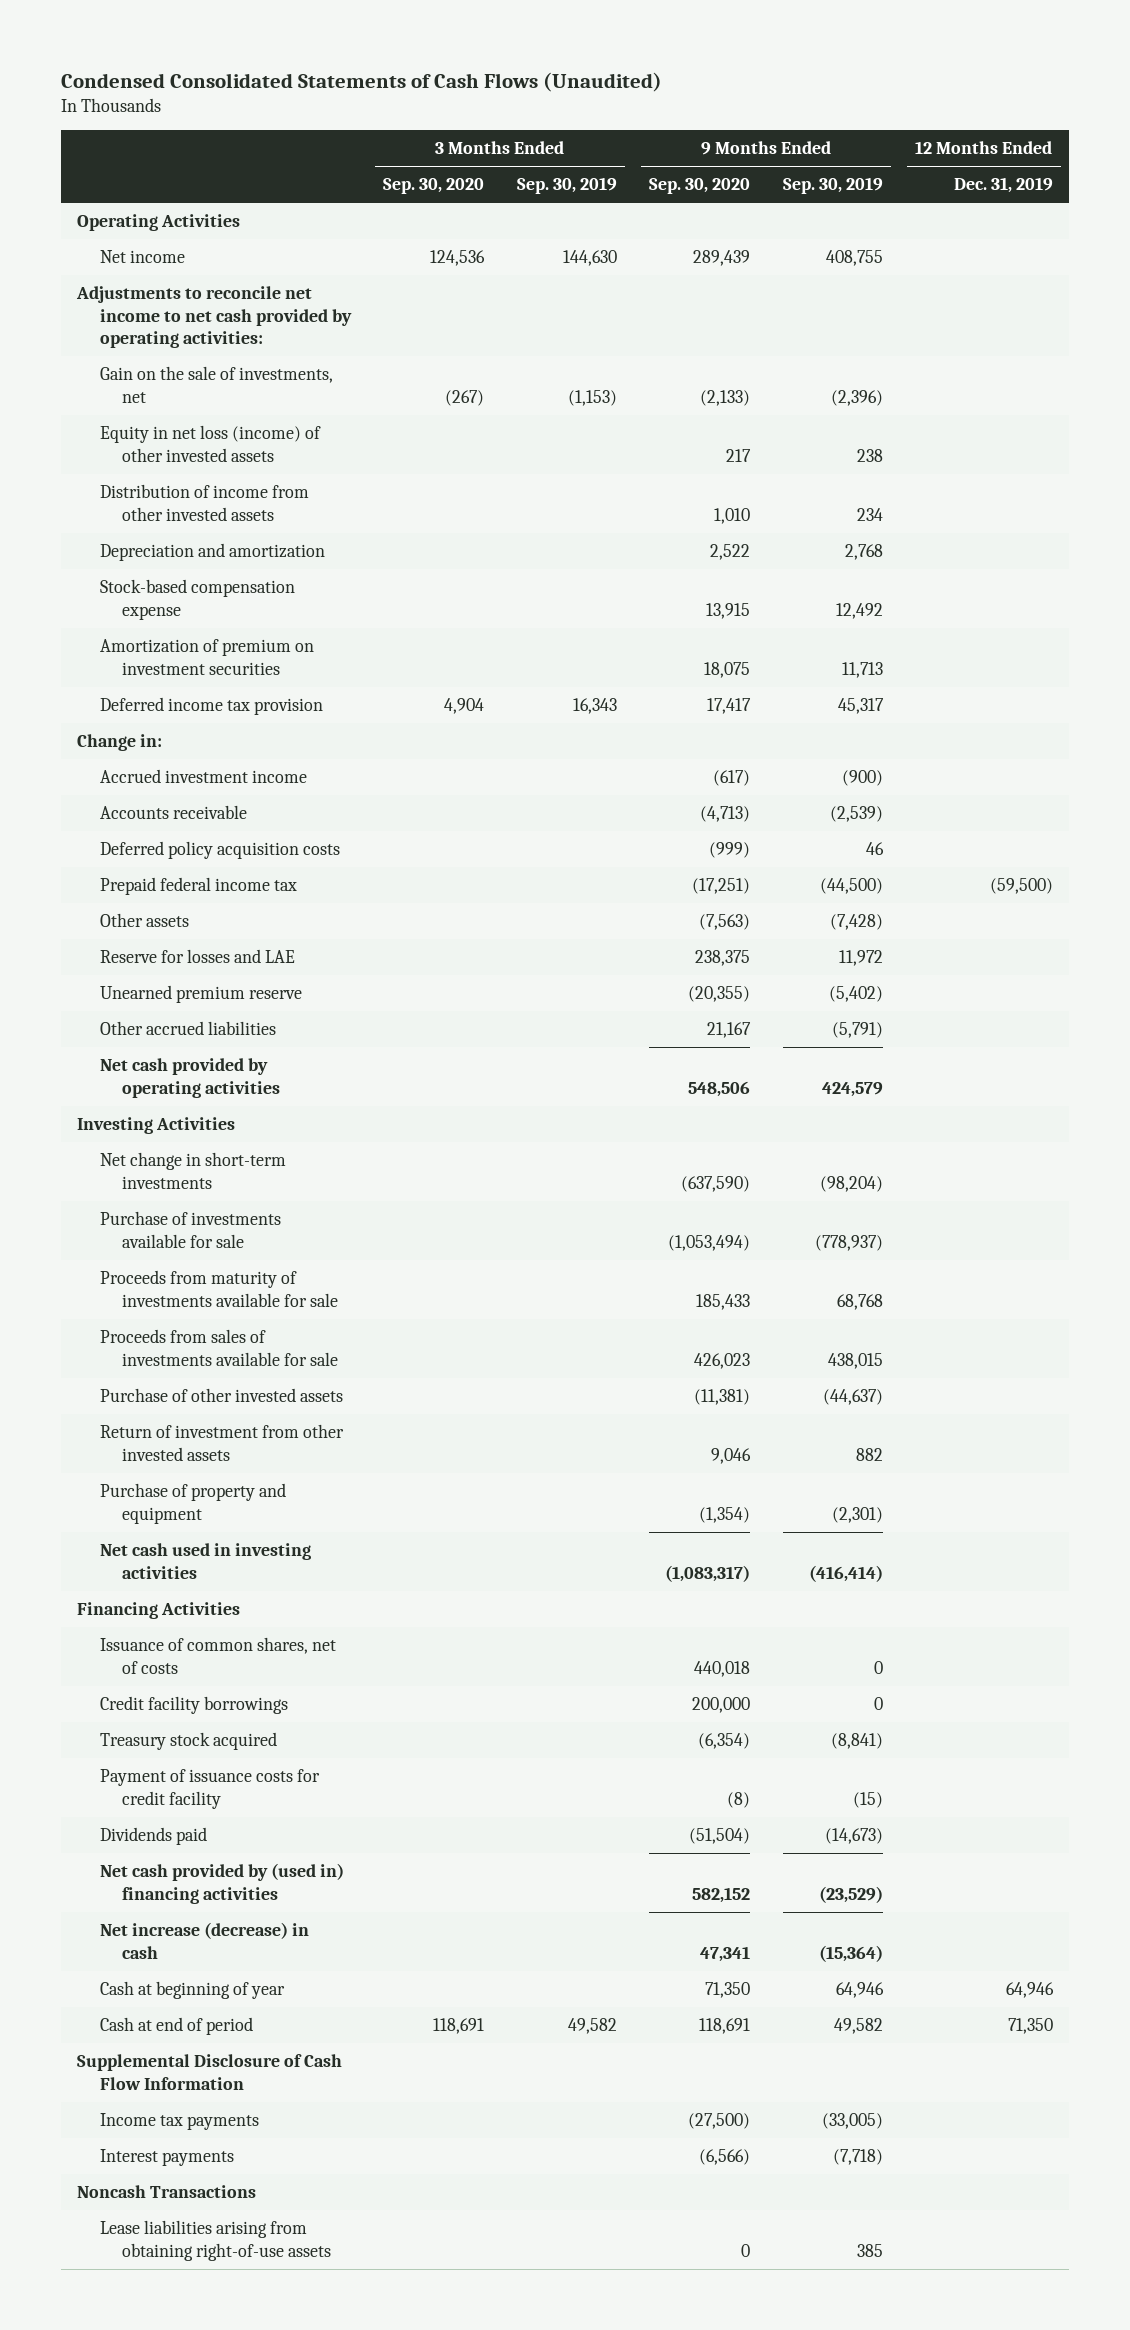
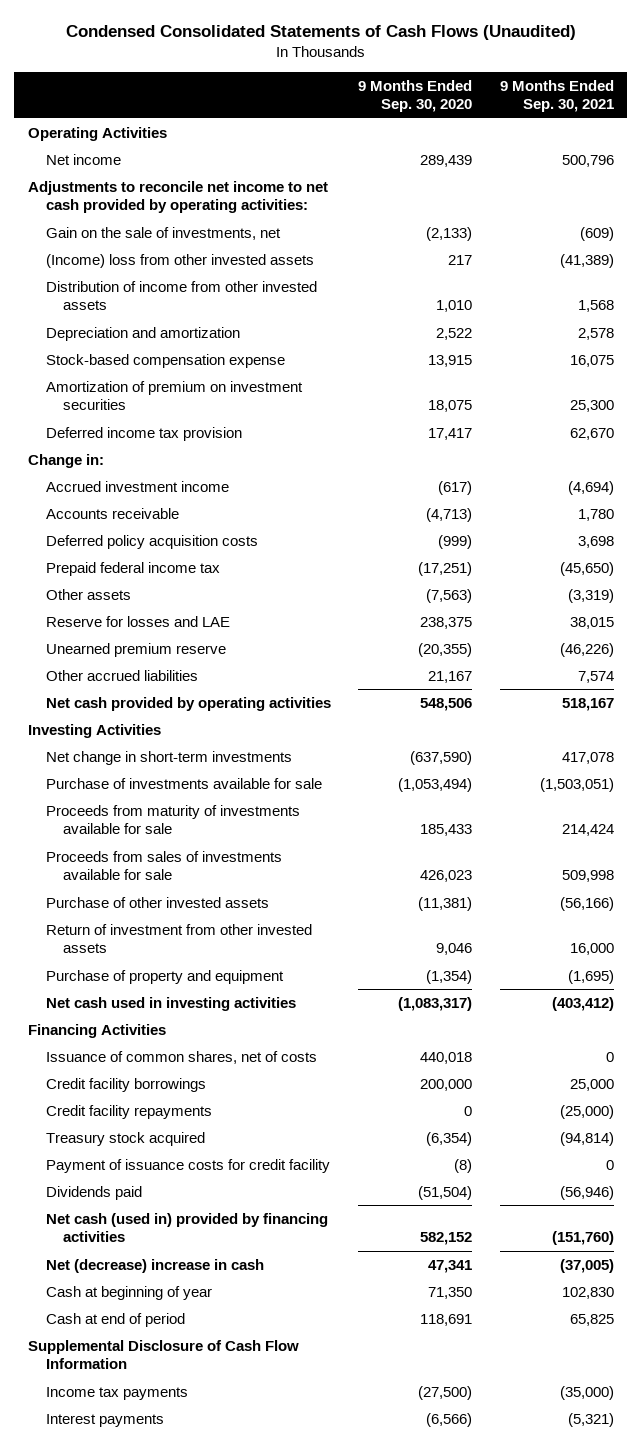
- | 3 Months Ended Sep. 30, 2020 | 3 Months Ended Sep. 30, 2019 | 9 Months Ended Sep. 30, 2020 | 9 Months Ended Sep. 30, 2019 | 12 Months Ended Dec. 31, 2019
+ | 9 Months Ended Sep. 30, 2020 | 9 Months Ended Sep. 30, 2021
- Equity in net loss (income) of other invested assets | | | 217 | 238 |
+ (Income) loss from other invested assets | 217 | (41,389)
+ Credit facility repayments | 0 | (25,000)
- Net cash provided by (used in) financing activities | | | 582,152 | (23,529) |
- Net increase (decrease) in cash | | | 47,341 | (15,364) |
+ Net cash (used in) provided by financing activities | 582,152 | (151,760)
+ Net (decrease) increase in cash | 47,341 | (37,005)
- Noncash Transactions
- Lease liabilities arising from obtaining right-of-use assets | | | 0 | 385 |

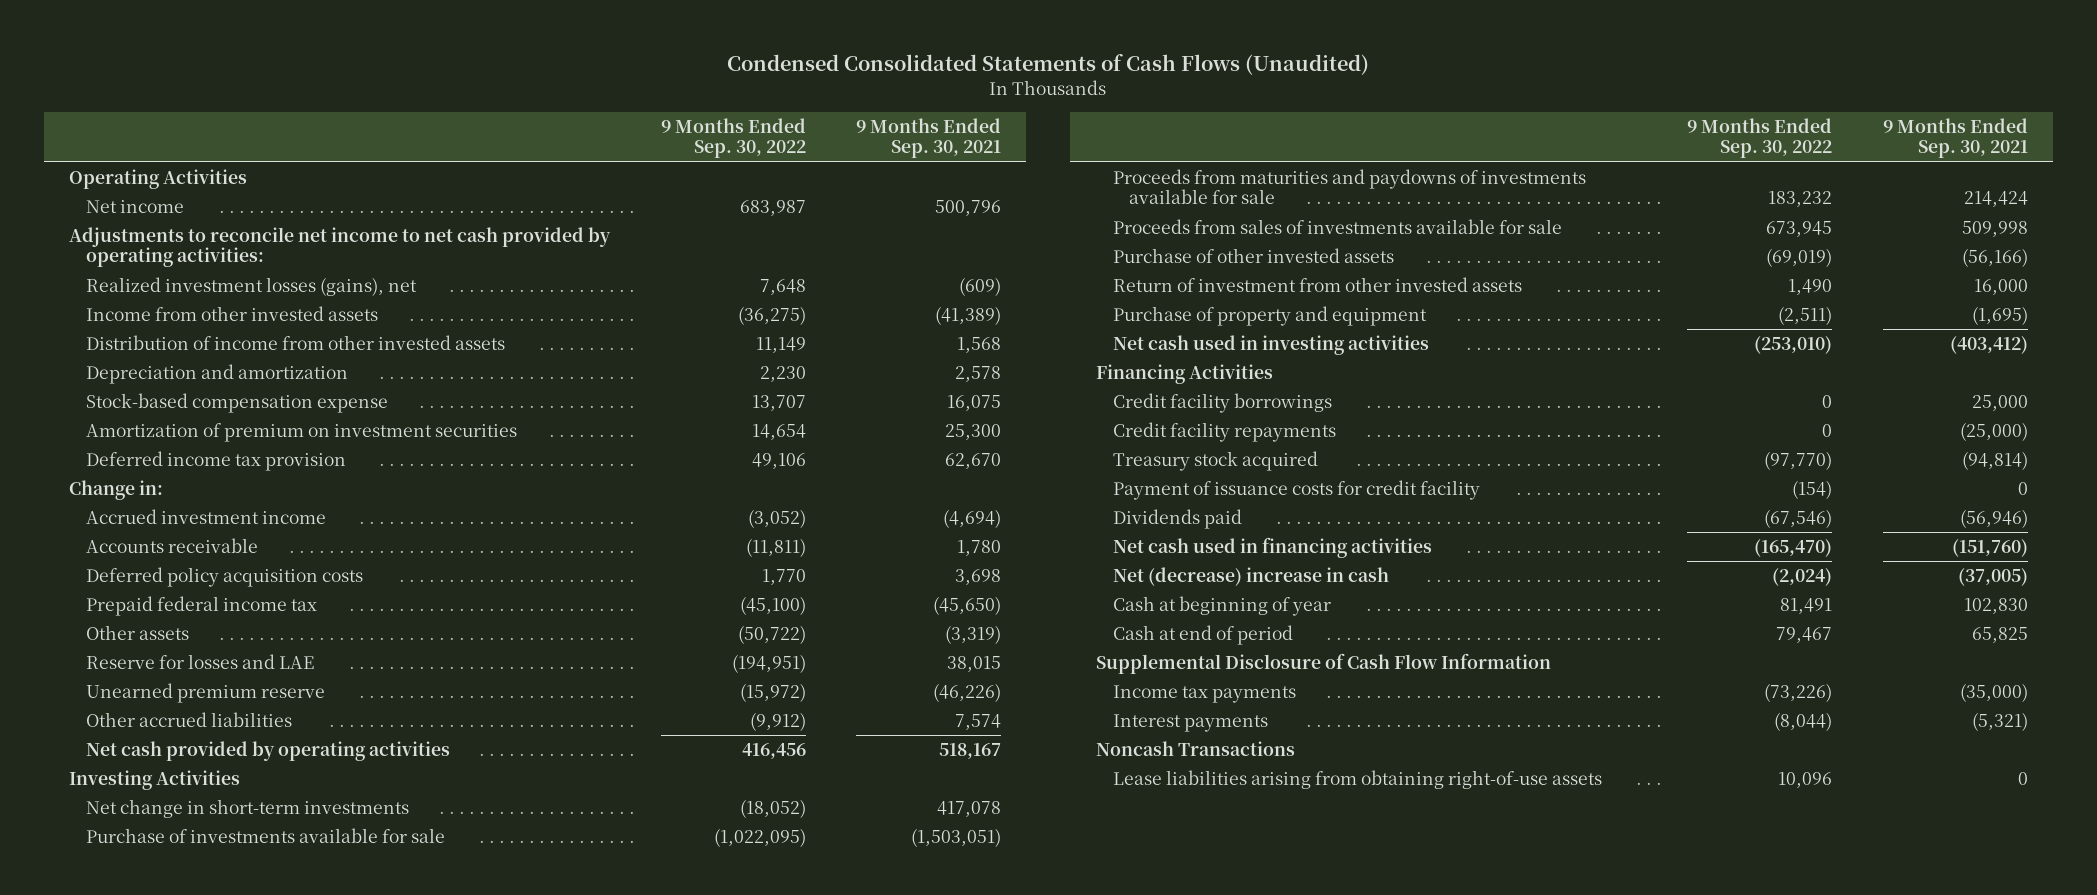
- | 9 Months Ended Sep. 30, 2020 | 9 Months Ended Sep. 30, 2021
+ | 9 Months Ended Sep. 30, 2022 | 9 Months Ended Sep. 30, 2021
- Gain on the sale of investments, net | (2,133) | (609)
- (Income) loss from other invested assets | 217 | (41,389)
+ Realized investment losses (gains), net | 7,648 | (609)
+ Income from other invested assets | (36,275) | (41,389)
- Proceeds from maturity of investments available for sale | 185,433 | 214,424
+ Proceeds from maturities and paydowns of investments available for sale | 183,232 | 214,424
- Issuance of common shares, net of costs | 440,018 | 0
- Net cash (used in) provided by financing activities | 582,152 | (151,760)
+ Net cash used in financing activities | (165,470) | (151,760)
+ Noncash Transactions
+ Lease liabilities arising from obtaining right-of-use assets | 10,096 | 0

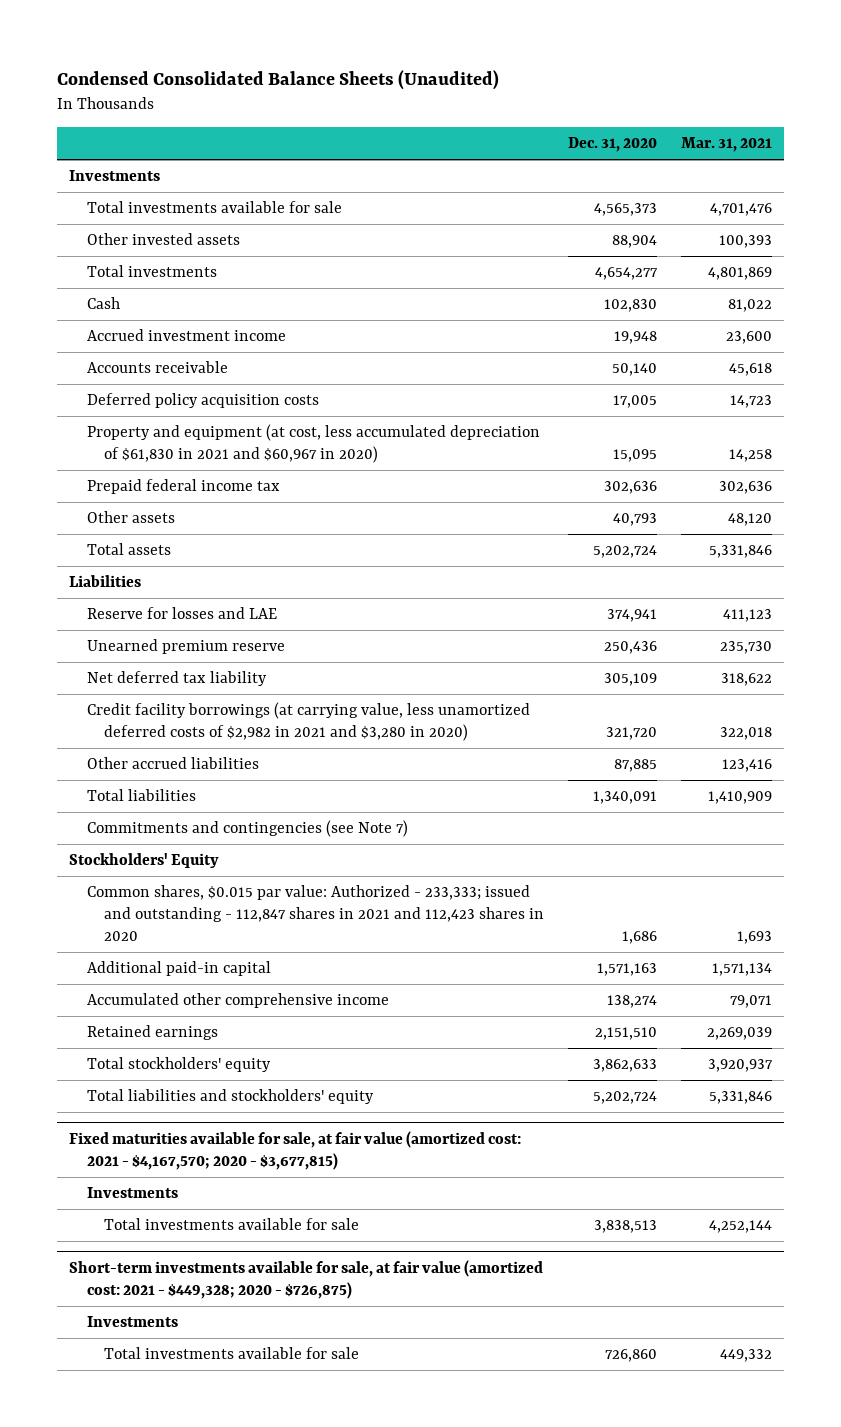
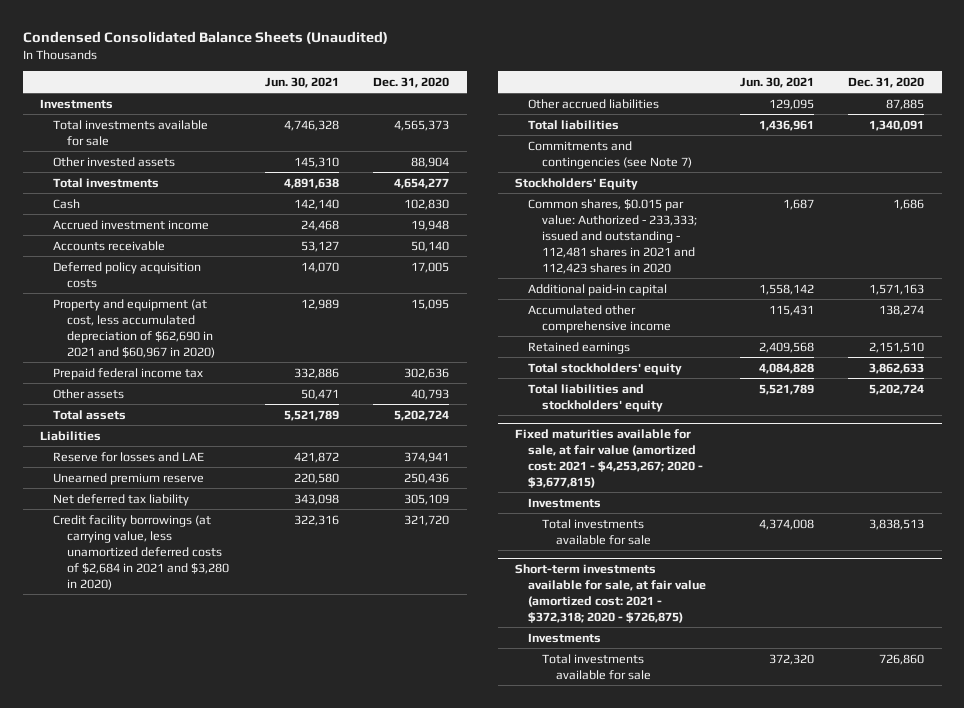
- | Dec. 31, 2020 | Mar. 31, 2021
+ | Jun. 30, 2021 | Dec. 31, 2020
- Property and equipment (at cost, less accumulated depreciation of $61,830 in 2021 and $60,967 in 2020) | 15,095 | 14,258
+ Property and equipment (at cost, less accumulated depreciation of $62,690 in 2021 and $60,967 in 2020) | 12,989 | 15,095
- Credit facility borrowings (at carrying value, less unamortized deferred costs of $2,982 in 2021 and $3,280 in 2020) | 321,720 | 322,018
+ Credit facility borrowings (at carrying value, less unamortized deferred costs of $2,684 in 2021 and $3,280 in 2020) | 322,316 | 321,720
- Common shares, $0.015 par value: Authorized - 233,333; issued and outstanding - 112,847 shares in 2021 and 112,423 shares in 2020 | 1,686 | 1,693
+ Common shares, $0.015 par value: Authorized - 233,333; issued and outstanding - 112,481 shares in 2021 and 112,423 shares in 2020 | 1,687 | 1,686
- Fixed maturities available for sale, at fair value (amortized cost: 2021 - $4,167,570; 2020 - $3,677,815)
+ Fixed maturities available for sale, at fair value (amortized cost: 2021 - $4,253,267; 2020 - $3,677,815)
- Short-term investments available for sale, at fair value (amortized cost: 2021 - $449,328; 2020 - $726,875)
+ Short-term investments available for sale, at fair value (amortized cost: 2021 - $372,318; 2020 - $726,875)

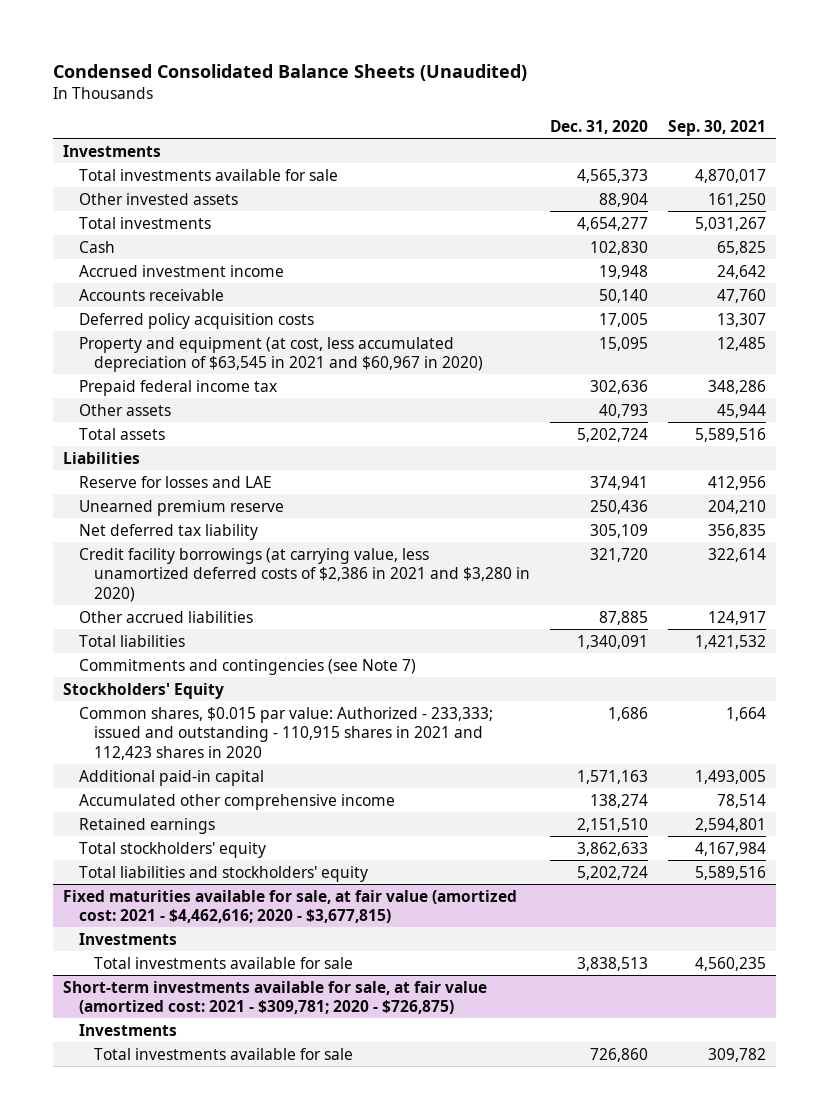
- | Jun. 30, 2021 | Dec. 31, 2020
+ | Dec. 31, 2020 | Sep. 30, 2021
- Property and equipment (at cost, less accumulated depreciation of $62,690 in 2021 and $60,967 in 2020) | 12,989 | 15,095
+ Property and equipment (at cost, less accumulated depreciation of $63,545 in 2021 and $60,967 in 2020) | 15,095 | 12,485
- Credit facility borrowings (at carrying value, less unamortized deferred costs of $2,684 in 2021 and $3,280 in 2020) | 322,316 | 321,720
+ Credit facility borrowings (at carrying value, less unamortized deferred costs of $2,386 in 2021 and $3,280 in 2020) | 321,720 | 322,614
- Common shares, $0.015 par value: Authorized - 233,333; issued and outstanding - 112,481 shares in 2021 and 112,423 shares in 2020 | 1,687 | 1,686
+ Common shares, $0.015 par value: Authorized - 233,333; issued and outstanding - 110,915 shares in 2021 and 112,423 shares in 2020 | 1,686 | 1,664
- Fixed maturities available for sale, at fair value (amortized cost: 2021 - $4,253,267; 2020 - $3,677,815)
+ Fixed maturities available for sale, at fair value (amortized cost: 2021 - $4,462,616; 2020 - $3,677,815)
- Short-term investments available for sale, at fair value (amortized cost: 2021 - $372,318; 2020 - $726,875)
+ Short-term investments available for sale, at fair value (amortized cost: 2021 - $309,781; 2020 - $726,875)

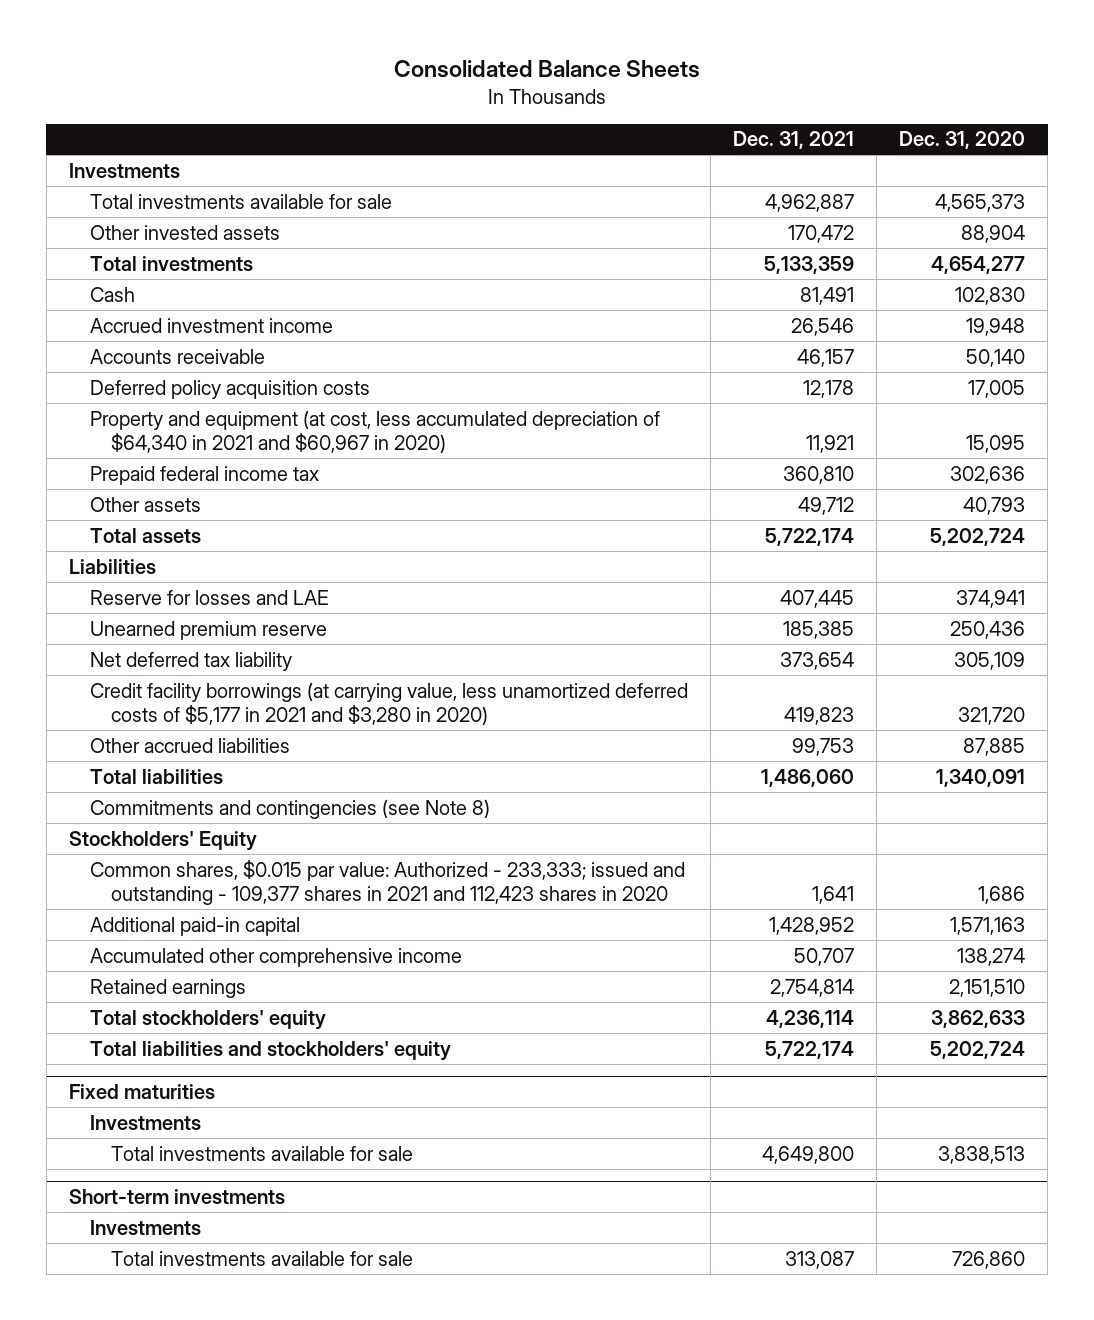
- Condensed Consolidated Balance Sheets (Unaudited)
+ Consolidated Balance Sheets
- | Dec. 31, 2020 | Sep. 30, 2021
+ | Dec. 31, 2021 | Dec. 31, 2020
- Property and equipment (at cost, less accumulated depreciation of $63,545 in 2021 and $60,967 in 2020) | 15,095 | 12,485
+ Property and equipment (at cost, less accumulated depreciation of $64,340 in 2021 and $60,967 in 2020) | 11,921 | 15,095
- Credit facility borrowings (at carrying value, less unamortized deferred costs of $2,386 in 2021 and $3,280 in 2020) | 321,720 | 322,614
+ Credit facility borrowings (at carrying value, less unamortized deferred costs of $5,177 in 2021 and $3,280 in 2020) | 419,823 | 321,720
- Commitments and contingencies (see Note 7)
+ Commitments and contingencies (see Note 8)
- Common shares, $0.015 par value: Authorized - 233,333; issued and outstanding - 110,915 shares in 2021 and 112,423 shares in 2020 | 1,686 | 1,664
+ Common shares, $0.015 par value: Authorized - 233,333; issued and outstanding - 109,377 shares in 2021 and 112,423 shares in 2020 | 1,641 | 1,686
- Fixed maturities available for sale, at fair value (amortized cost: 2021 - $4,462,616; 2020 - $3,677,815)
+ Fixed maturities
- Short-term investments available for sale, at fair value (amortized cost: 2021 - $309,781; 2020 - $726,875)
+ Short-term investments

